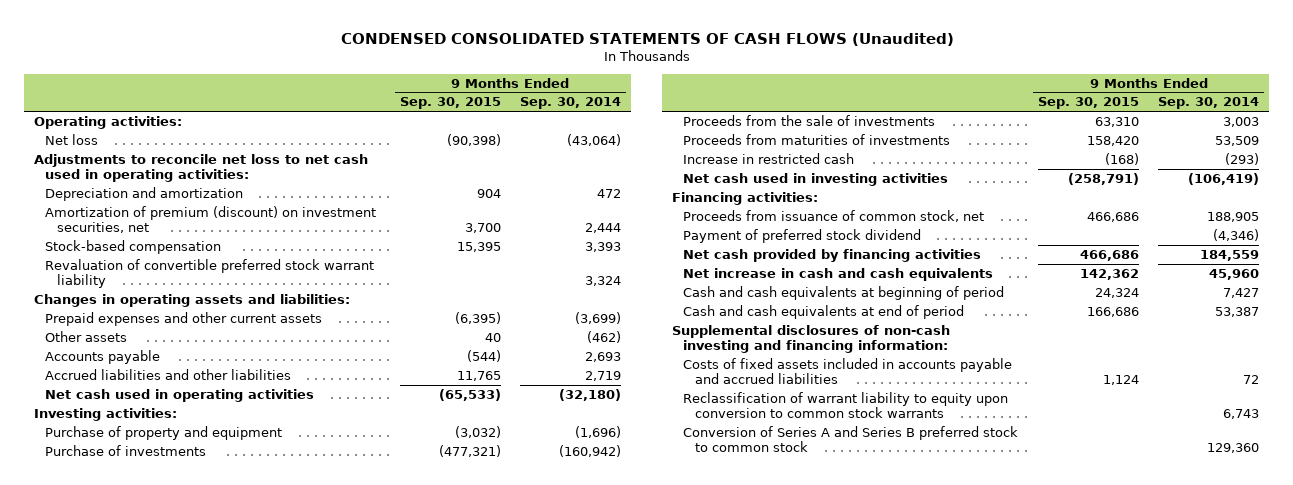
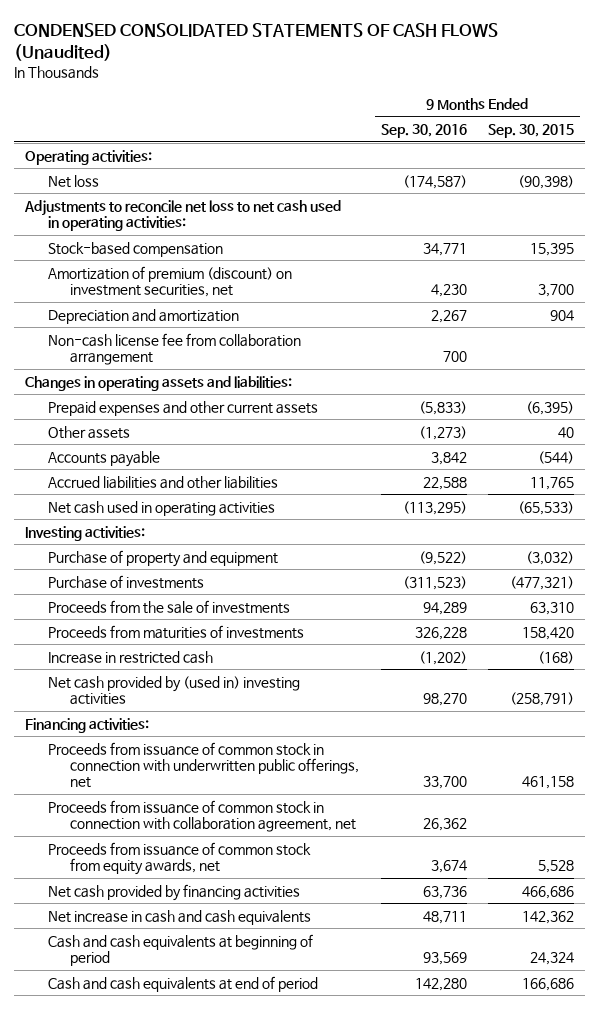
- | 9 Months Ended Sep. 30, 2015 | 9 Months Ended Sep. 30, 2014
+ | 9 Months Ended Sep. 30, 2016 | 9 Months Ended Sep. 30, 2015
- Revaluation of convertible preferred stock warrant liability | | 3,324
moved down: Amortization of premium (discount) on investment securities, net | 4,230 | 3,700
moved down: Depreciation and amortization | 2,267 | 904
+ Non-cash license fee from collaboration arrangement | 700 |
- Net cash used in investing activities | (258,791) | (106,419)
+ Net cash provided by (used in) investing activities | 98,270 | (258,791)
- Proceeds from issuance of common stock, net | 466,686 | 188,905
- Payment of preferred stock dividend | | (4,346)
+ Proceeds from issuance of common stock in connection with underwritten public offerings, net | 33,700 | 461,158
+ Proceeds from issuance of common stock in connection with collaboration agreement, net | 26,362 |
+ Proceeds from issuance of common stock from equity awards, net | 3,674 | 5,528
- Supplemental disclosures of non-cash investing and financing information:
- Costs of fixed assets included in accounts payable and accrued liabilities | 1,124 | 72
- Reclassification of warrant liability to equity upon conversion to common stock warrants | | 6,743
- Conversion of Series A and Series B preferred stock to common stock | | 129,360

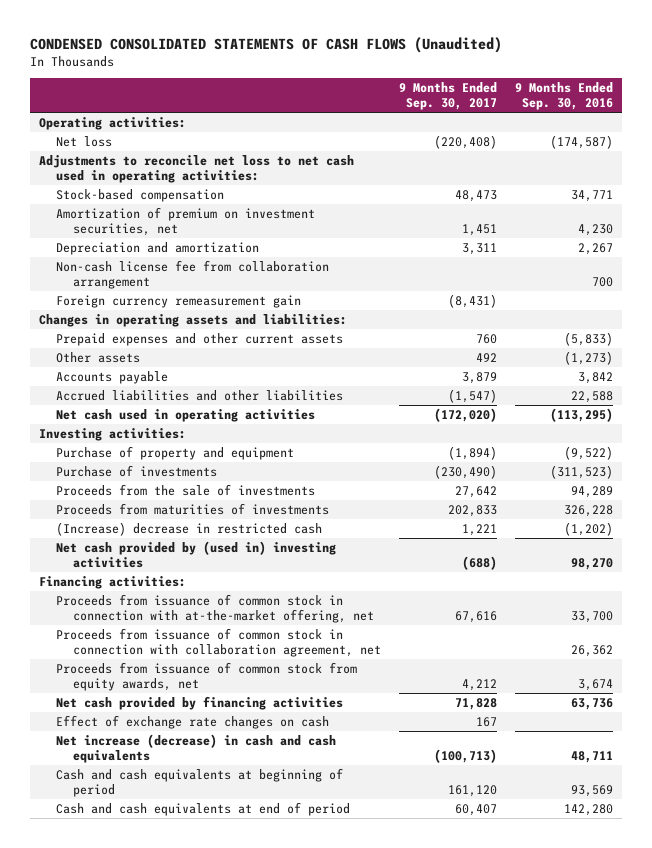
- | 9 Months Ended Sep. 30, 2016 | 9 Months Ended Sep. 30, 2015
+ | 9 Months Ended Sep. 30, 2017 | 9 Months Ended Sep. 30, 2016
- Amortization of premium (discount) on investment securities, net | 4,230 | 3,700
+ Amortization of premium on investment securities, net | 1,451 | 4,230
+ Foreign currency remeasurement gain | (8,431) |
- Increase in restricted cash | (1,202) | (168)
+ (Increase) decrease in restricted cash | 1,221 | (1,202)
- Proceeds from issuance of common stock in connection with underwritten public offerings, net | 33,700 | 461,158
+ Proceeds from issuance of common stock in connection with at-the-market offering, net | 67,616 | 33,700
- Net increase in cash and cash equivalents | 48,711 | 142,362
+ Effect of exchange rate changes on cash | 167 |
+ Net increase (decrease) in cash and cash equivalents | (100,713) | 48,711

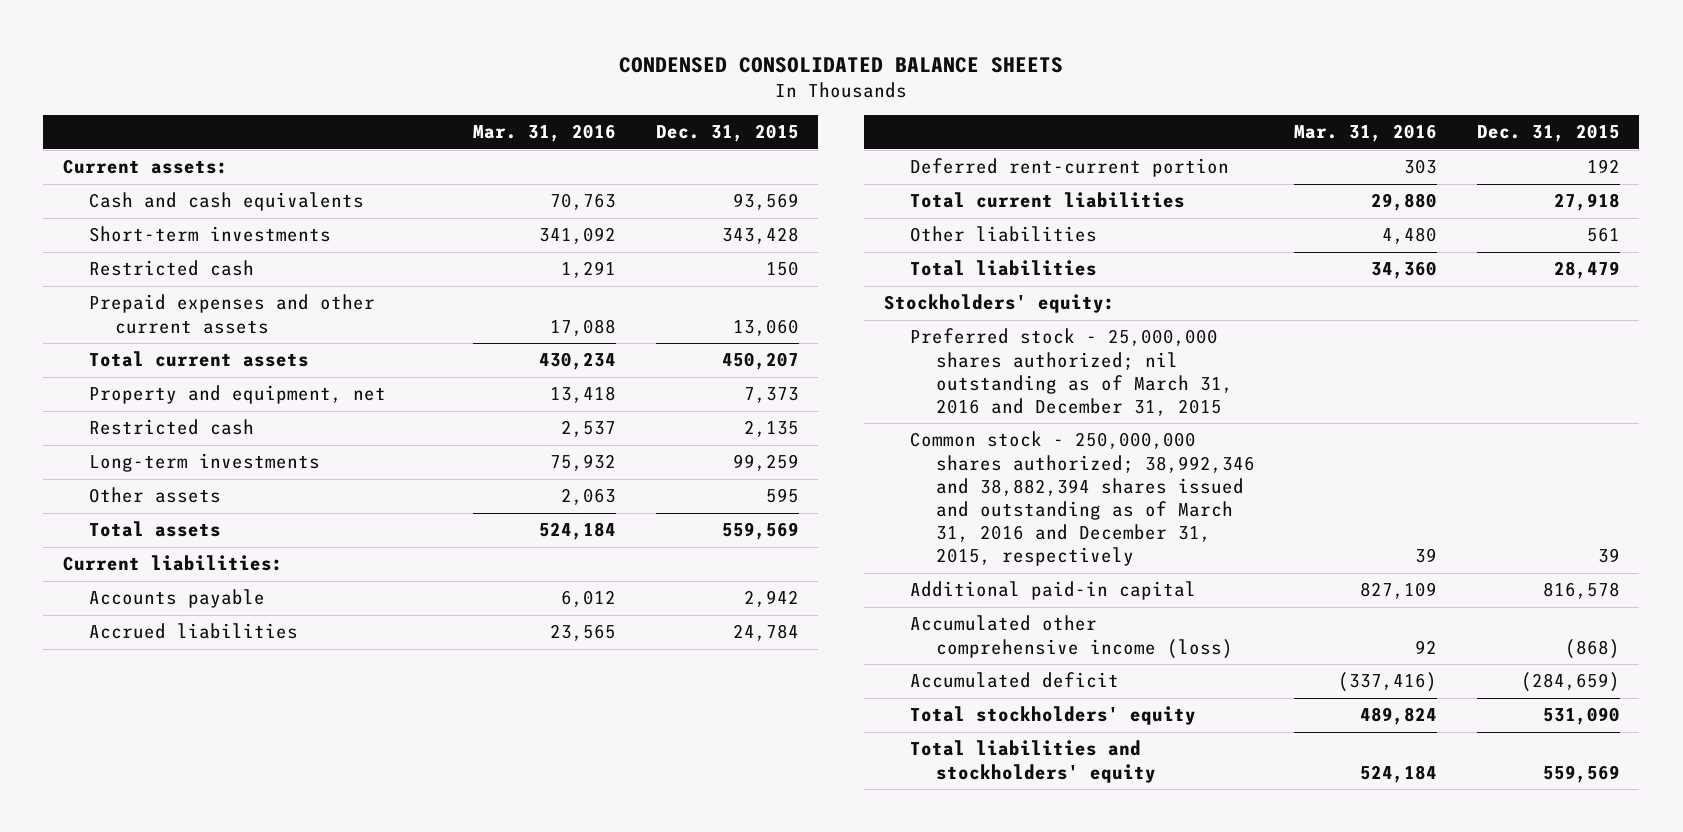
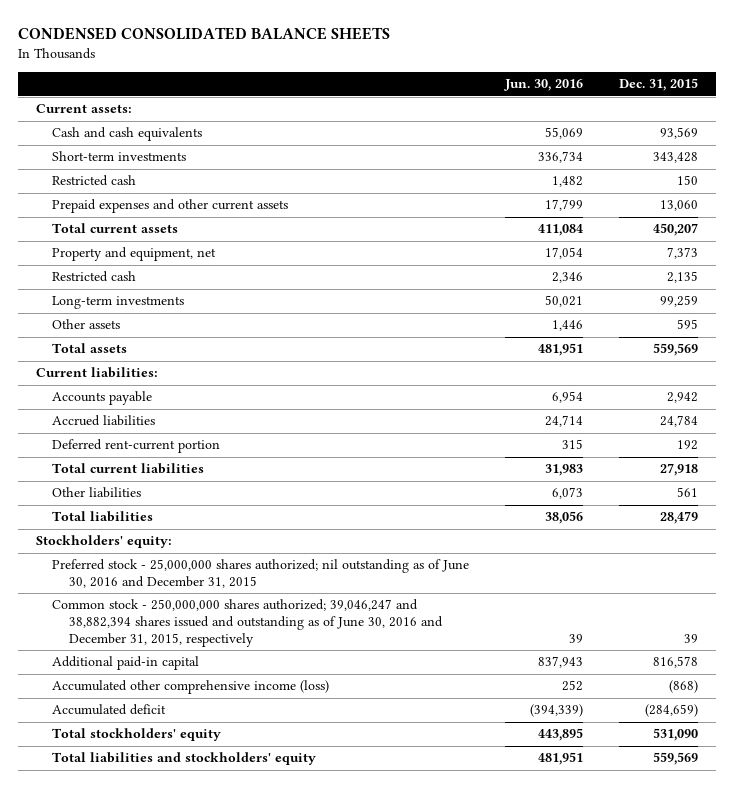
- | Mar. 31, 2016 | Dec. 31, 2015
+ | Jun. 30, 2016 | Dec. 31, 2015
- Preferred stock - 25,000,000 shares authorized; nil outstanding as of March 31, 2016 and December 31, 2015
- Common stock - 250,000,000 shares authorized; 38,992,346 and 38,882,394 shares issued and outstanding as of March 31, 2016 and December 31, 2015, respectively | 39 | 39
+ Preferred stock - 25,000,000 shares authorized; nil outstanding as of June 30, 2016 and December 31, 2015
+ Common stock - 250,000,000 shares authorized; 39,046,247 and 38,882,394 shares issued and outstanding as of June 30, 2016 and December 31, 2015, respectively | 39 | 39

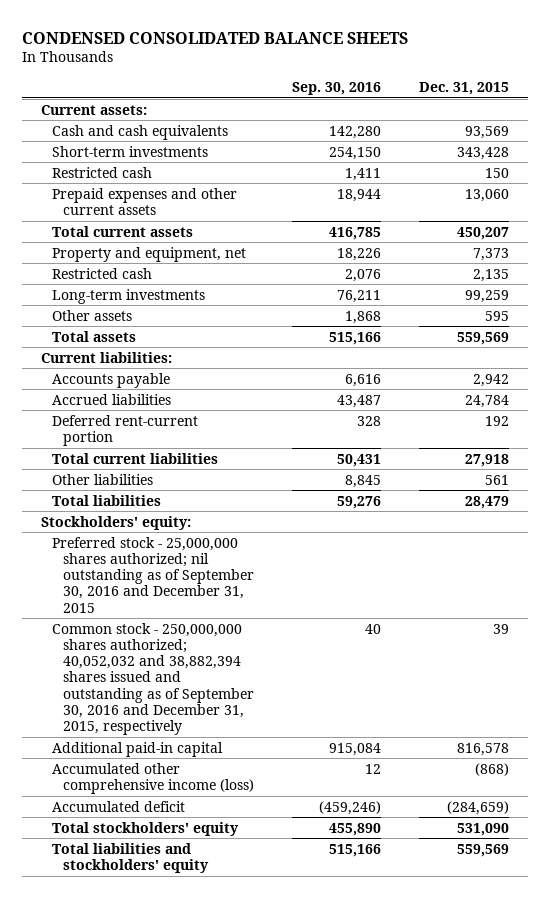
- | Jun. 30, 2016 | Dec. 31, 2015
+ | Sep. 30, 2016 | Dec. 31, 2015
- Preferred stock - 25,000,000 shares authorized; nil outstanding as of June 30, 2016 and December 31, 2015
- Common stock - 250,000,000 shares authorized; 39,046,247 and 38,882,394 shares issued and outstanding as of June 30, 2016 and December 31, 2015, respectively | 39 | 39
+ Preferred stock - 25,000,000 shares authorized; nil outstanding as of September 30, 2016 and December 31, 2015
+ Common stock - 250,000,000 shares authorized; 40,052,032 and 38,882,394 shares issued and outstanding as of September 30, 2016 and December 31, 2015, respectively | 40 | 39

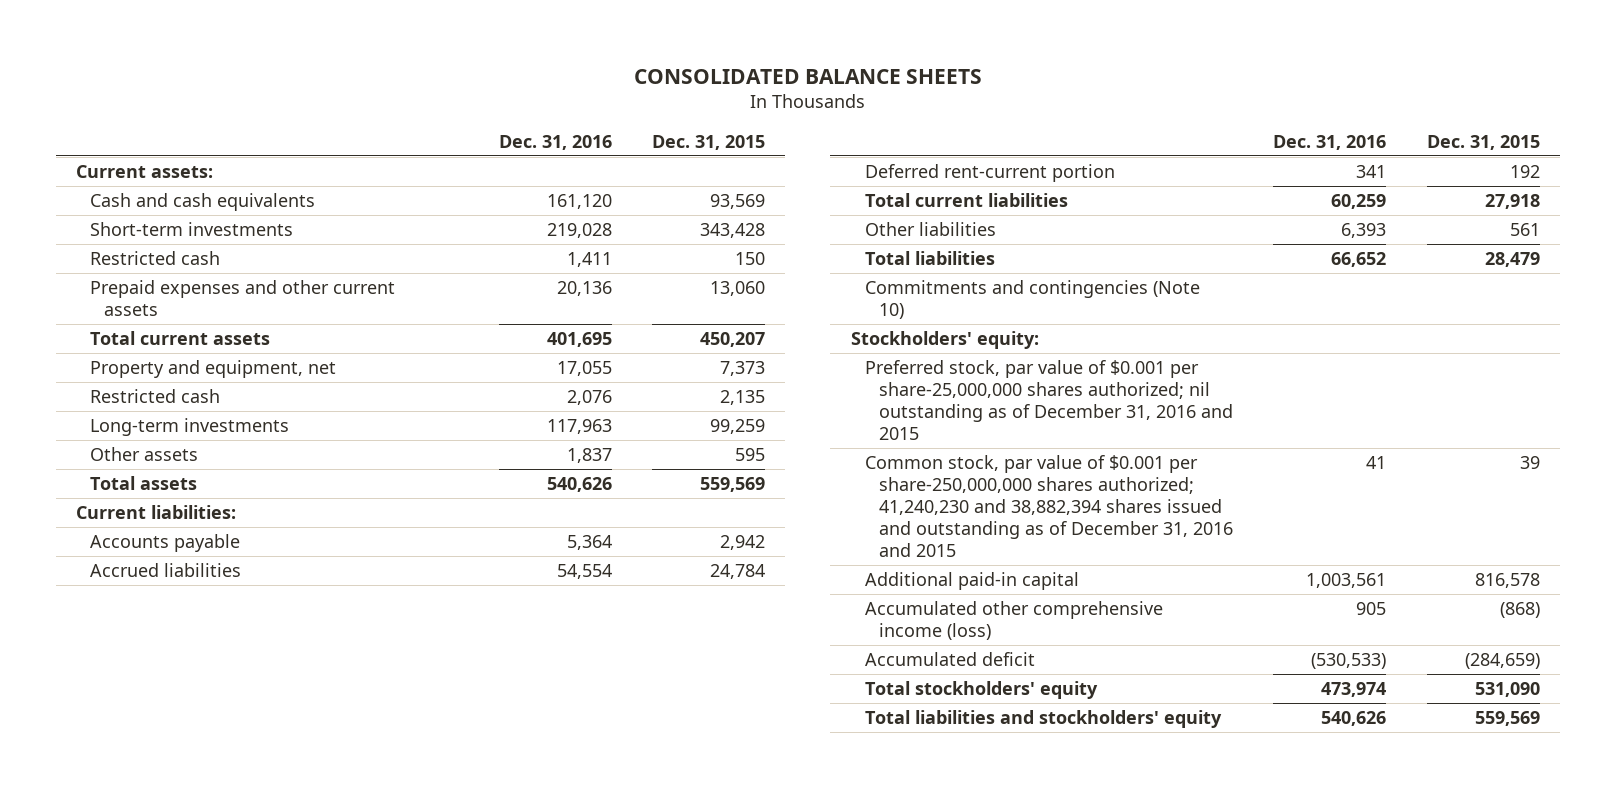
- CONDENSED CONSOLIDATED BALANCE SHEETS
+ CONSOLIDATED BALANCE SHEETS
- | Sep. 30, 2016 | Dec. 31, 2015
+ | Dec. 31, 2016 | Dec. 31, 2015
+ Commitments and contingencies (Note 10)
- Preferred stock - 25,000,000 shares authorized; nil outstanding as of September 30, 2016 and December 31, 2015
- Common stock - 250,000,000 shares authorized; 40,052,032 and 38,882,394 shares issued and outstanding as of September 30, 2016 and December 31, 2015, respectively | 40 | 39
+ Preferred stock, par value of $0.001 per share-25,000,000 shares authorized; nil outstanding as of December 31, 2016 and 2015
+ Common stock, par value of $0.001 per share-250,000,000 shares authorized; 41,240,230 and 38,882,394 shares issued and outstanding as of December 31, 2016 and 2015 | 41 | 39

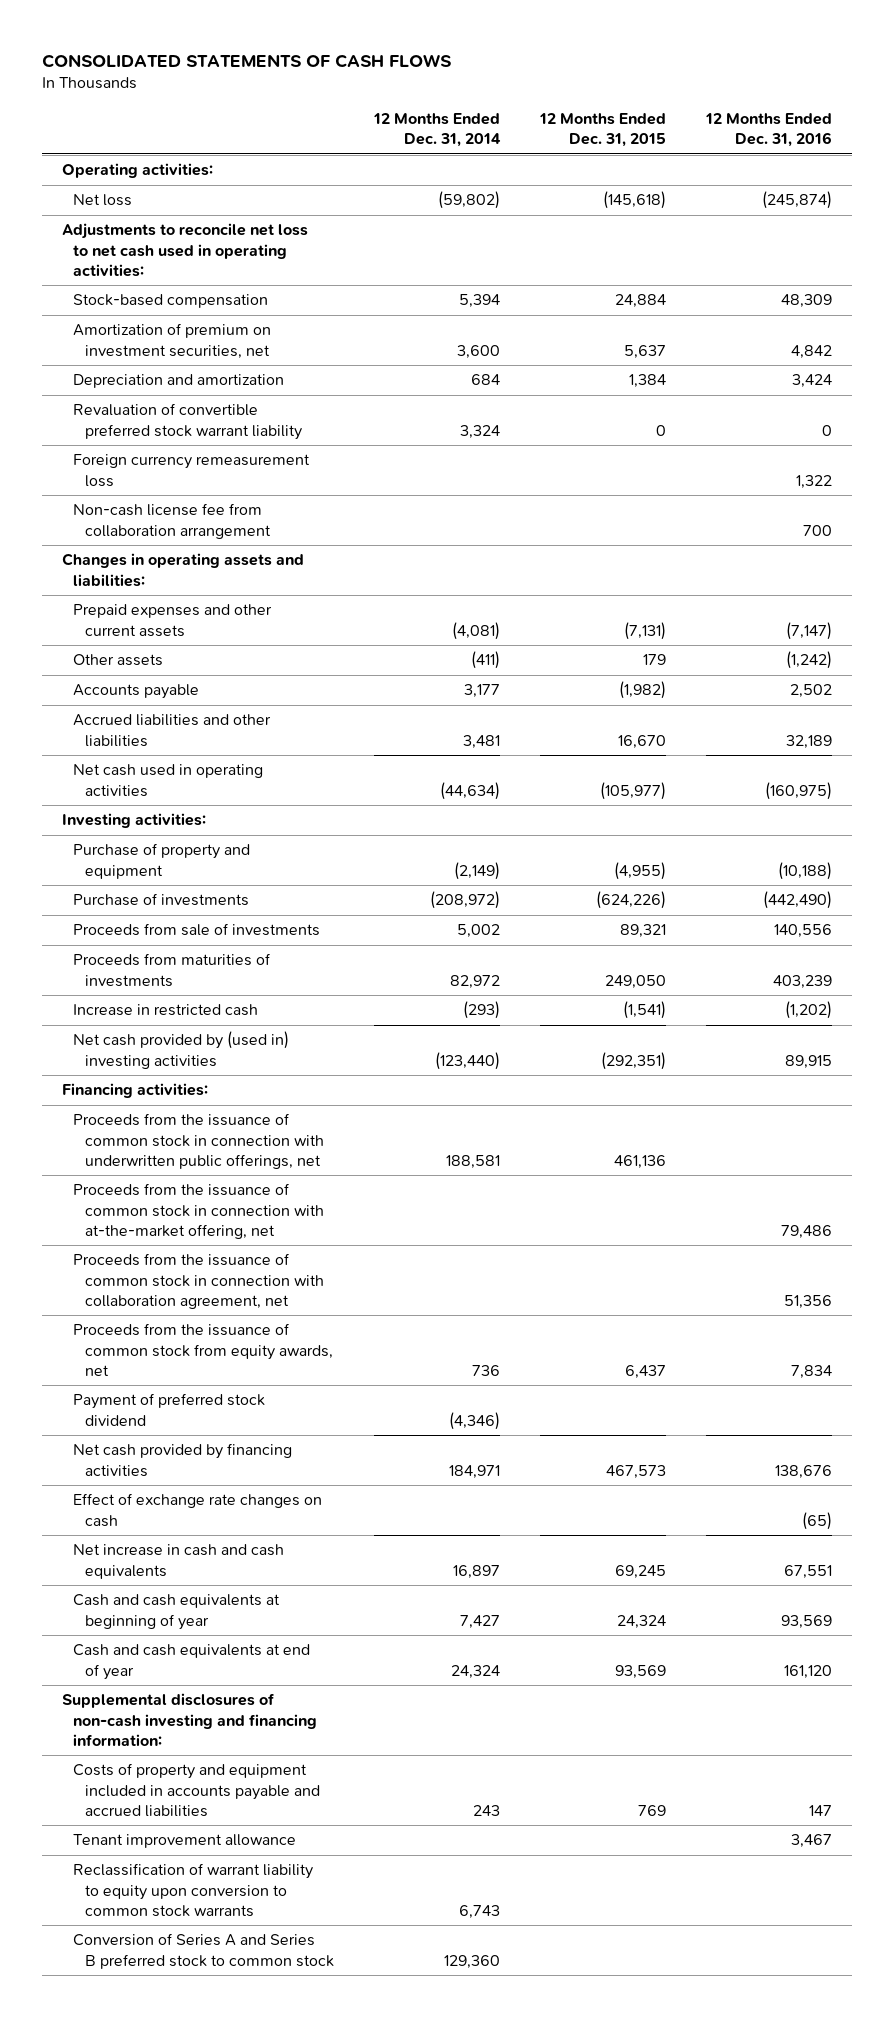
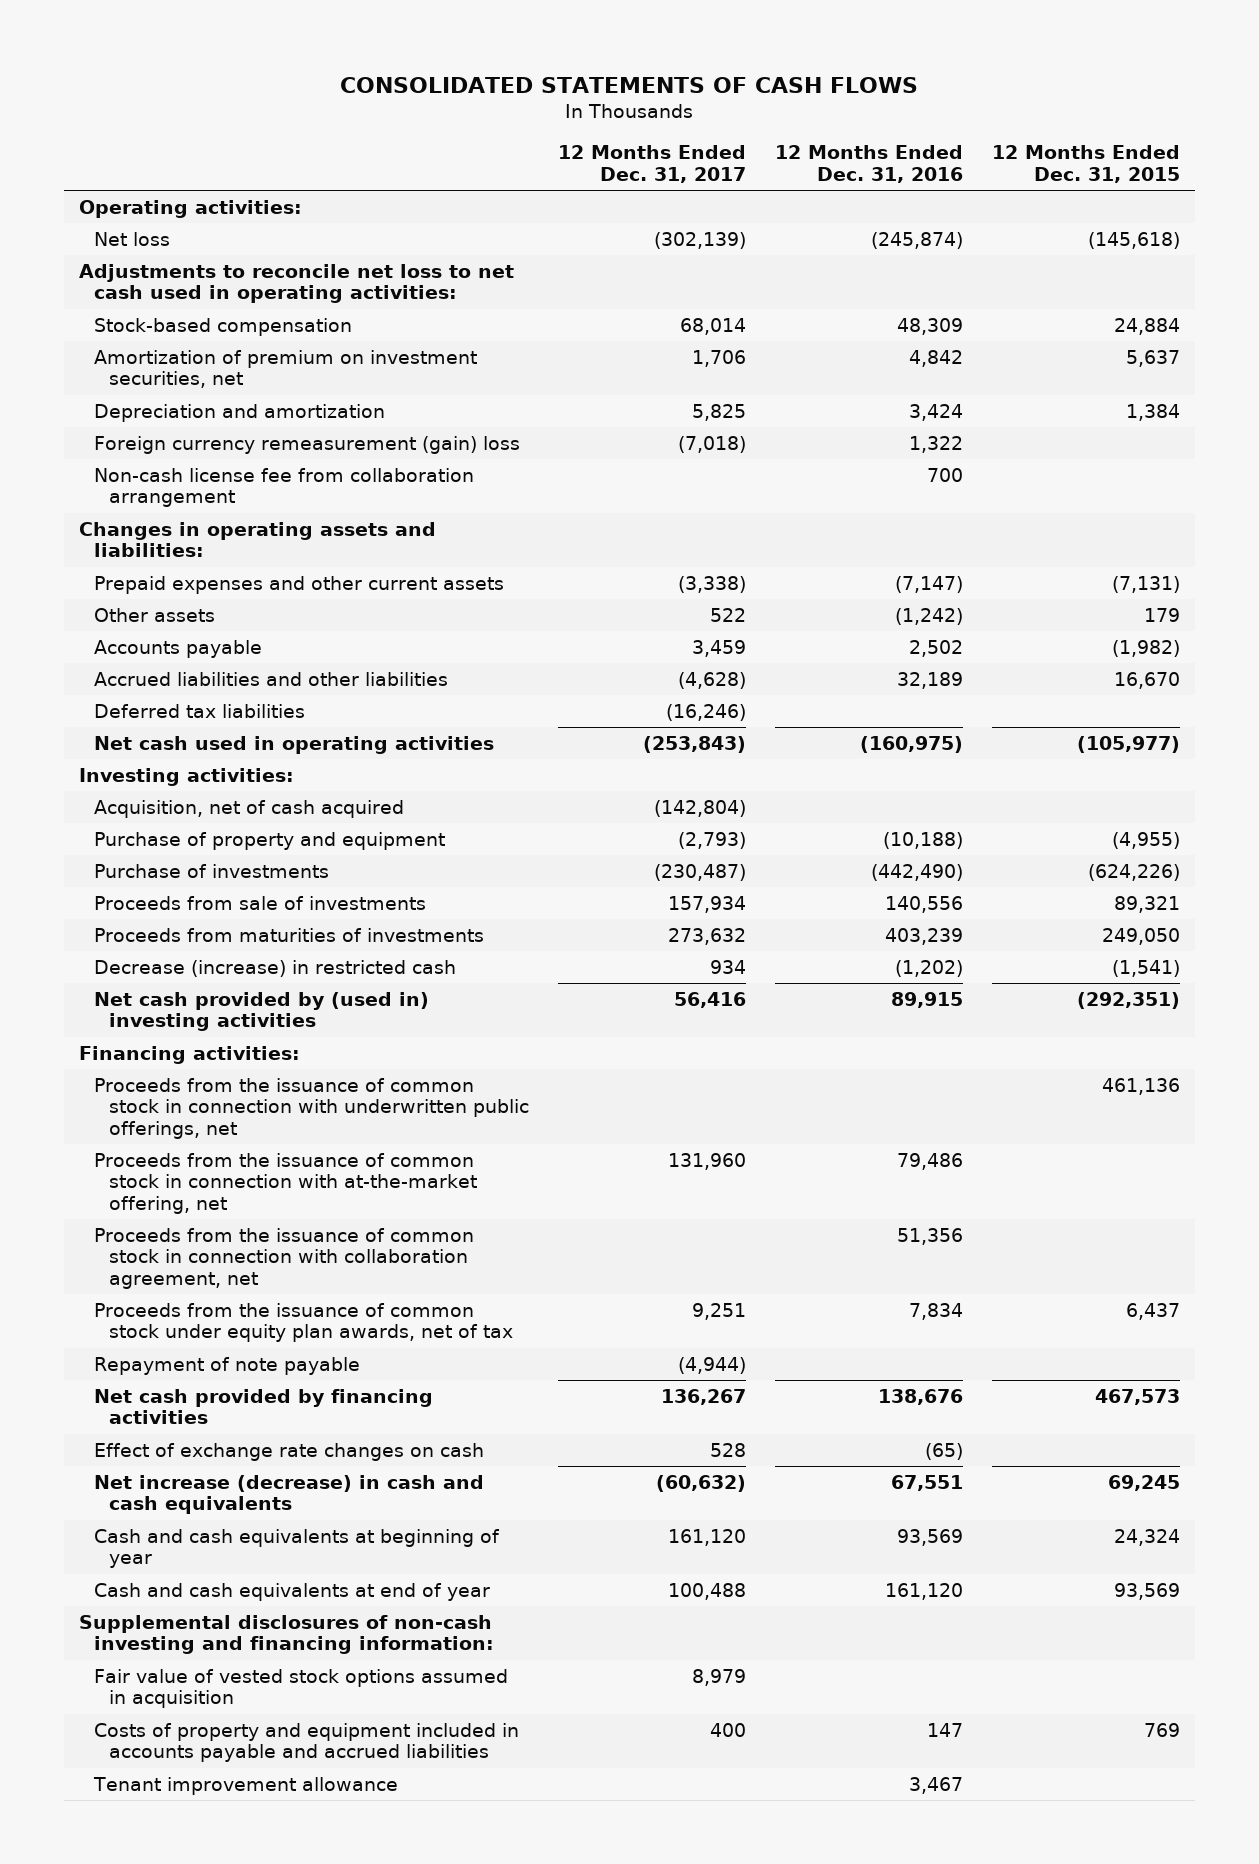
- | 12 Months Ended Dec. 31, 2014 | 12 Months Ended Dec. 31, 2015 | 12 Months Ended Dec. 31, 2016
+ | 12 Months Ended Dec. 31, 2017 | 12 Months Ended Dec. 31, 2016 | 12 Months Ended Dec. 31, 2015
- Revaluation of convertible preferred stock warrant liability | 3,324 | 0 | 0
- Foreign currency remeasurement loss | | | 1,322
+ Foreign currency remeasurement (gain) loss | (7,018) | 1,322 |
+ Deferred tax liabilities | (16,246) | |
+ Acquisition, net of cash acquired | (142,804) | |
- Increase in restricted cash | (293) | (1,541) | (1,202)
+ Decrease (increase) in restricted cash | 934 | (1,202) | (1,541)
- Proceeds from the issuance of common stock from equity awards, net | 736 | 6,437 | 7,834
- Payment of preferred stock dividend | (4,346) | |
+ Proceeds from the issuance of common stock under equity plan awards, net of tax | 9,251 | 7,834 | 6,437
+ Repayment of note payable | (4,944) | |
- Net increase in cash and cash equivalents | 16,897 | 69,245 | 67,551
+ Net increase (decrease) in cash and cash equivalents | (60,632) | 67,551 | 69,245
+ Fair value of vested stock options assumed in acquisition | 8,979 | |
- Reclassification of warrant liability to equity upon conversion to common stock warrants | 6,743 | |
- Conversion of Series A and Series B preferred stock to common stock | 129,360 | |

